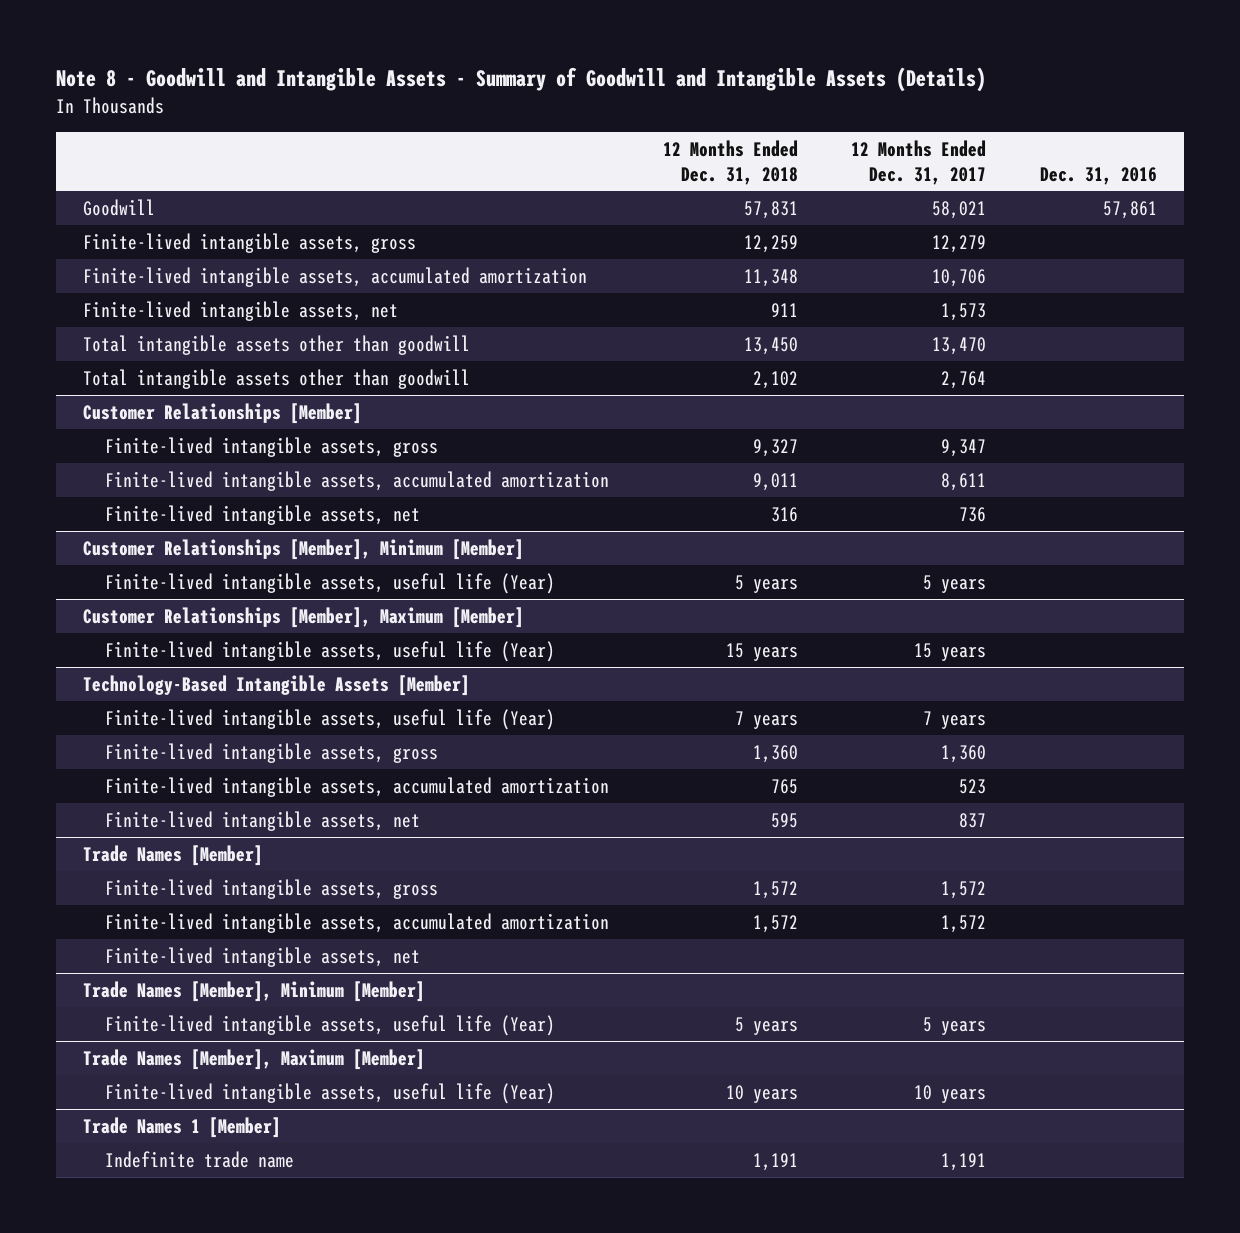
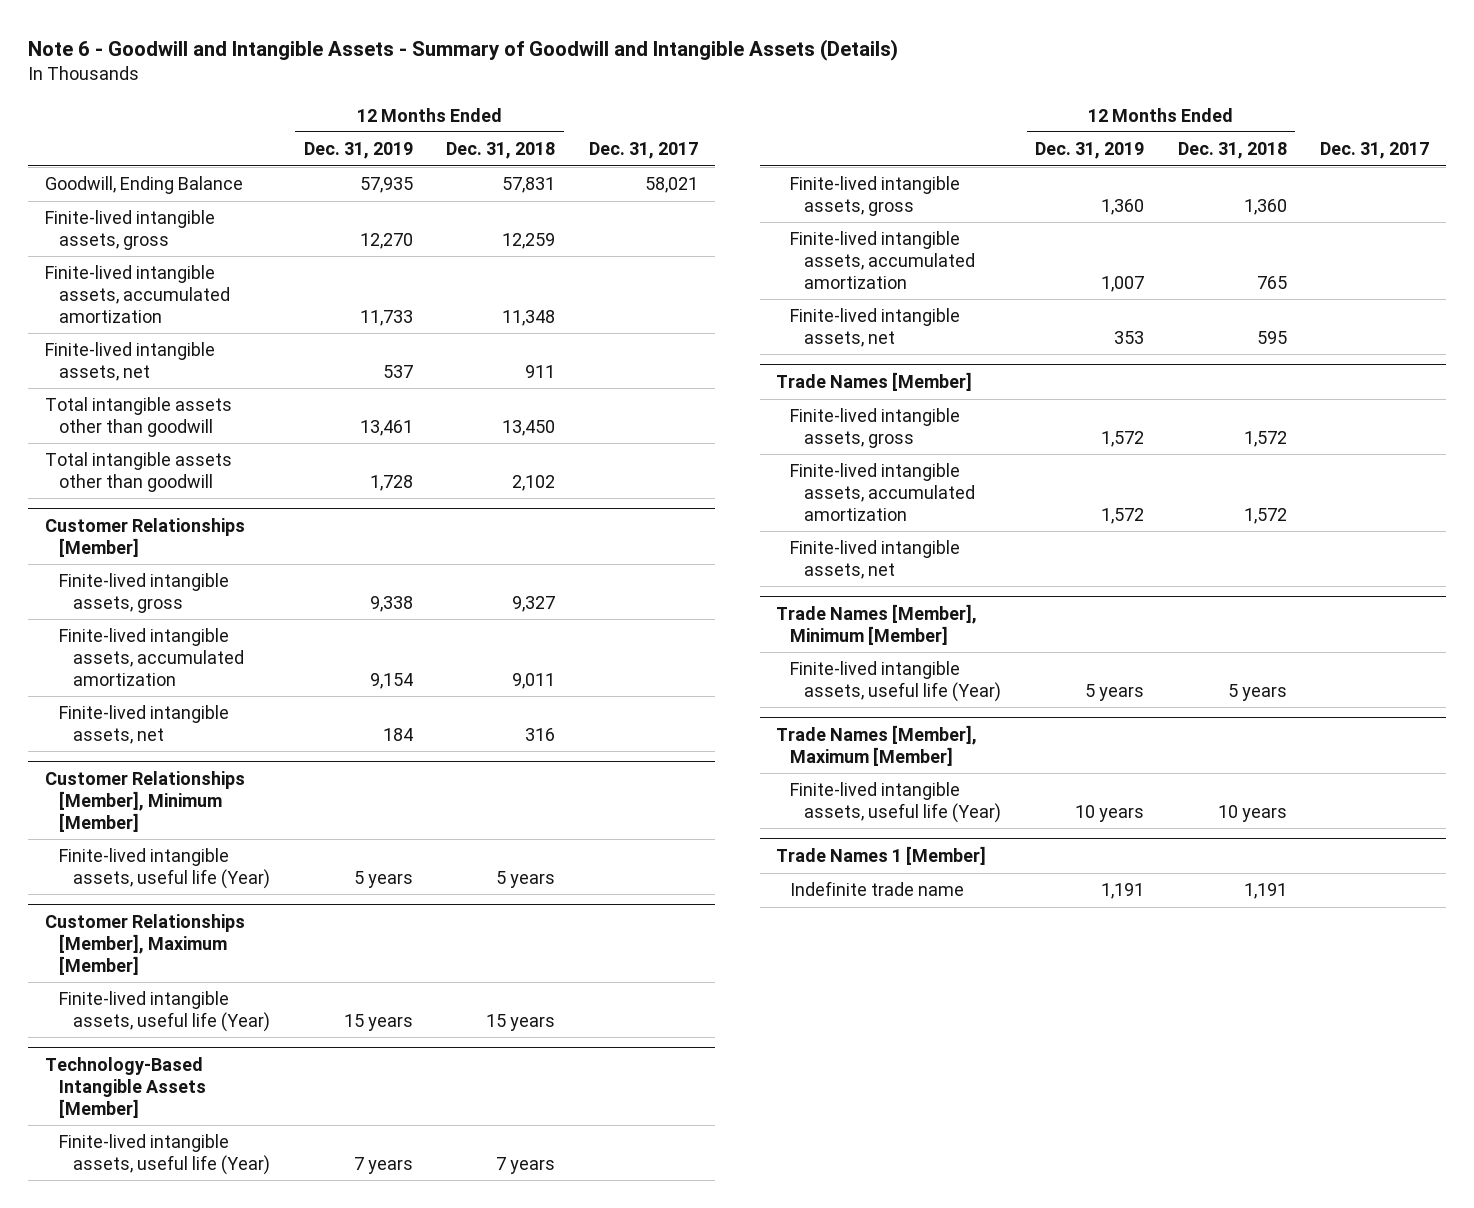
- Note 8 - Goodwill and Intangible Assets - Summary of Goodwill and Intangible Assets (Details)
+ Note 6 - Goodwill and Intangible Assets - Summary of Goodwill and Intangible Assets (Details)
- | 12 Months Ended Dec. 31, 2018 | 12 Months Ended Dec. 31, 2017 | Dec. 31, 2016
+ | 12 Months Ended Dec. 31, 2019 | 12 Months Ended Dec. 31, 2018 | Dec. 31, 2017
- Goodwill | 57,831 | 58,021 | 57,861
+ Goodwill, Ending Balance | 57,935 | 57,831 | 58,021

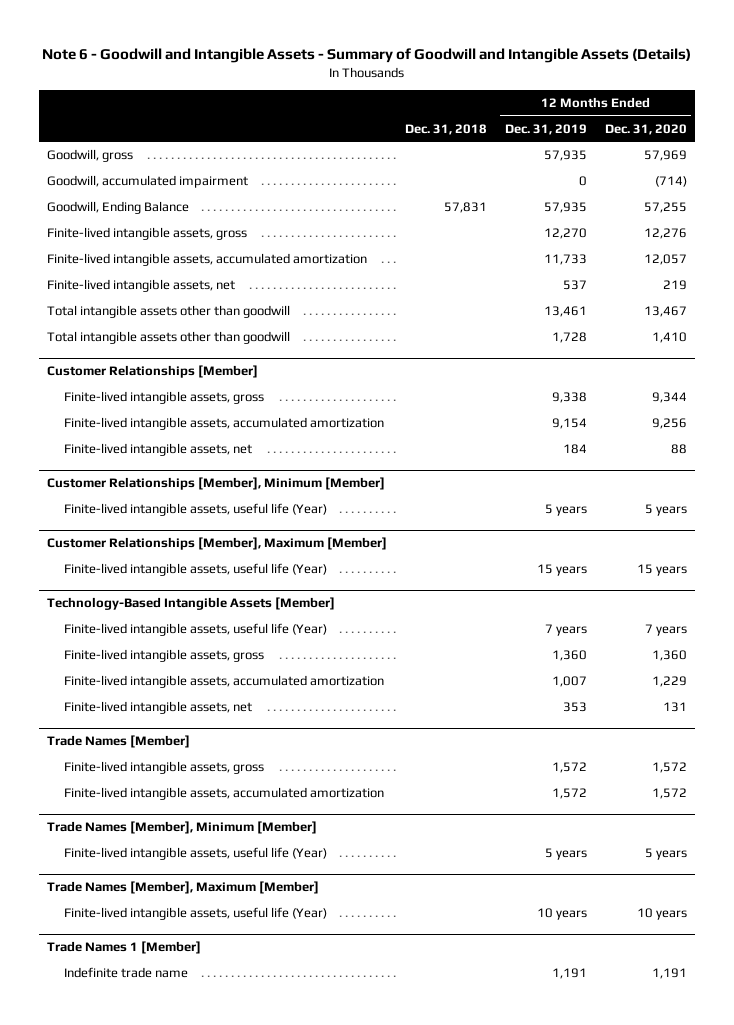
- | 12 Months Ended Dec. 31, 2019 | 12 Months Ended Dec. 31, 2018 | Dec. 31, 2017
+ | Dec. 31, 2018 | 12 Months Ended Dec. 31, 2019 | 12 Months Ended Dec. 31, 2020
+ Goodwill, gross | | 57,935 | 57,969
+ Goodwill, accumulated impairment | | 0 | (714)
@ Trade Names [Member]
- Finite-lived intangible assets, net

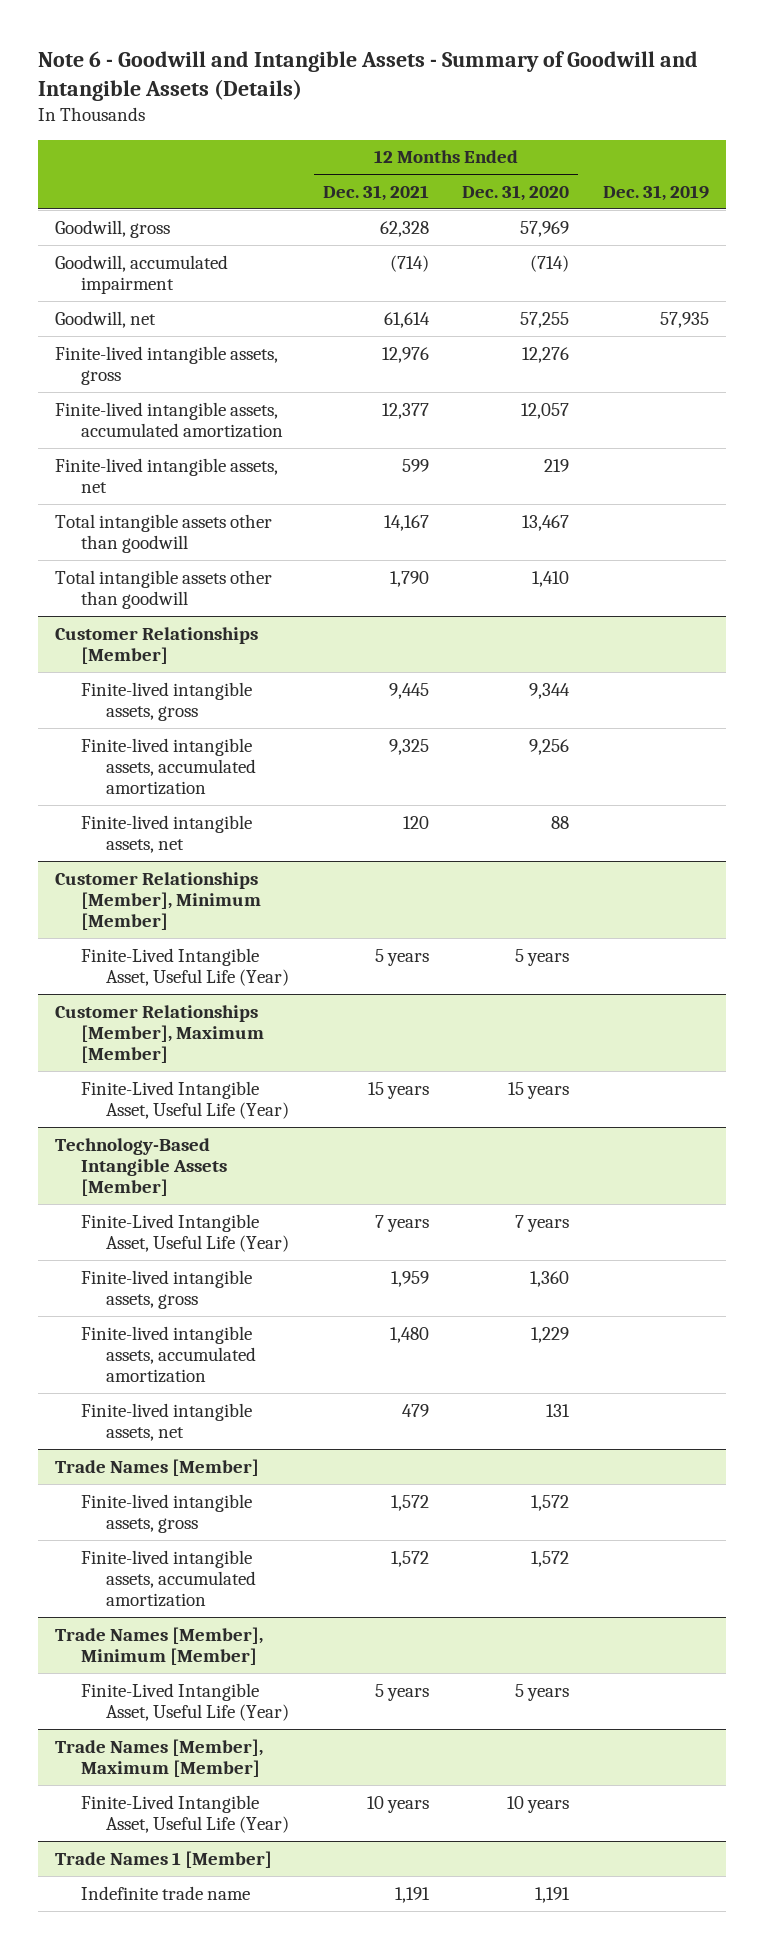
- | Dec. 31, 2018 | 12 Months Ended Dec. 31, 2019 | 12 Months Ended Dec. 31, 2020
+ | 12 Months Ended Dec. 31, 2021 | 12 Months Ended Dec. 31, 2020 | Dec. 31, 2019
- Goodwill, Ending Balance | 57,831 | 57,935 | 57,255
+ Goodwill, net | 61,614 | 57,255 | 57,935
@ Customer Relationships [Member], Minimum [Member]
- Finite-lived intangible assets, useful life (Year) | | 5 years | 5 years
+ Finite-Lived Intangible Asset, Useful Life (Year) | 5 years | 5 years |
@ Customer Relationships [Member], Maximum [Member]
- Finite-lived intangible assets, useful life (Year) | | 15 years | 15 years
+ Finite-Lived Intangible Asset, Useful Life (Year) | 15 years | 15 years |
@ Technology-Based Intangible Assets [Member]
- Finite-lived intangible assets, useful life (Year) | | 7 years | 7 years
+ Finite-Lived Intangible Asset, Useful Life (Year) | 7 years | 7 years |
@ Trade Names [Member], Minimum [Member]
- Finite-lived intangible assets, useful life (Year) | | 5 years | 5 years
+ Finite-Lived Intangible Asset, Useful Life (Year) | 5 years | 5 years |
@ Trade Names [Member], Maximum [Member]
- Finite-lived intangible assets, useful life (Year) | | 10 years | 10 years
+ Finite-Lived Intangible Asset, Useful Life (Year) | 10 years | 10 years |

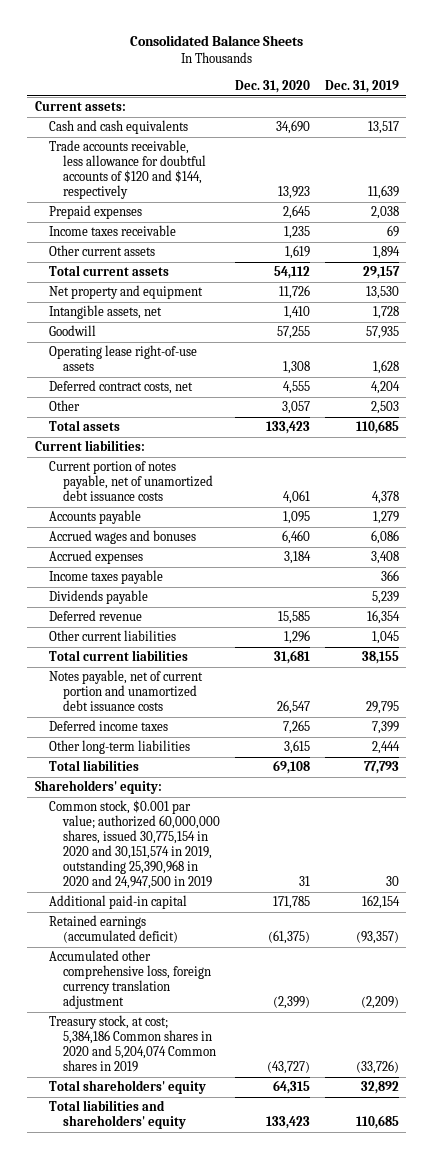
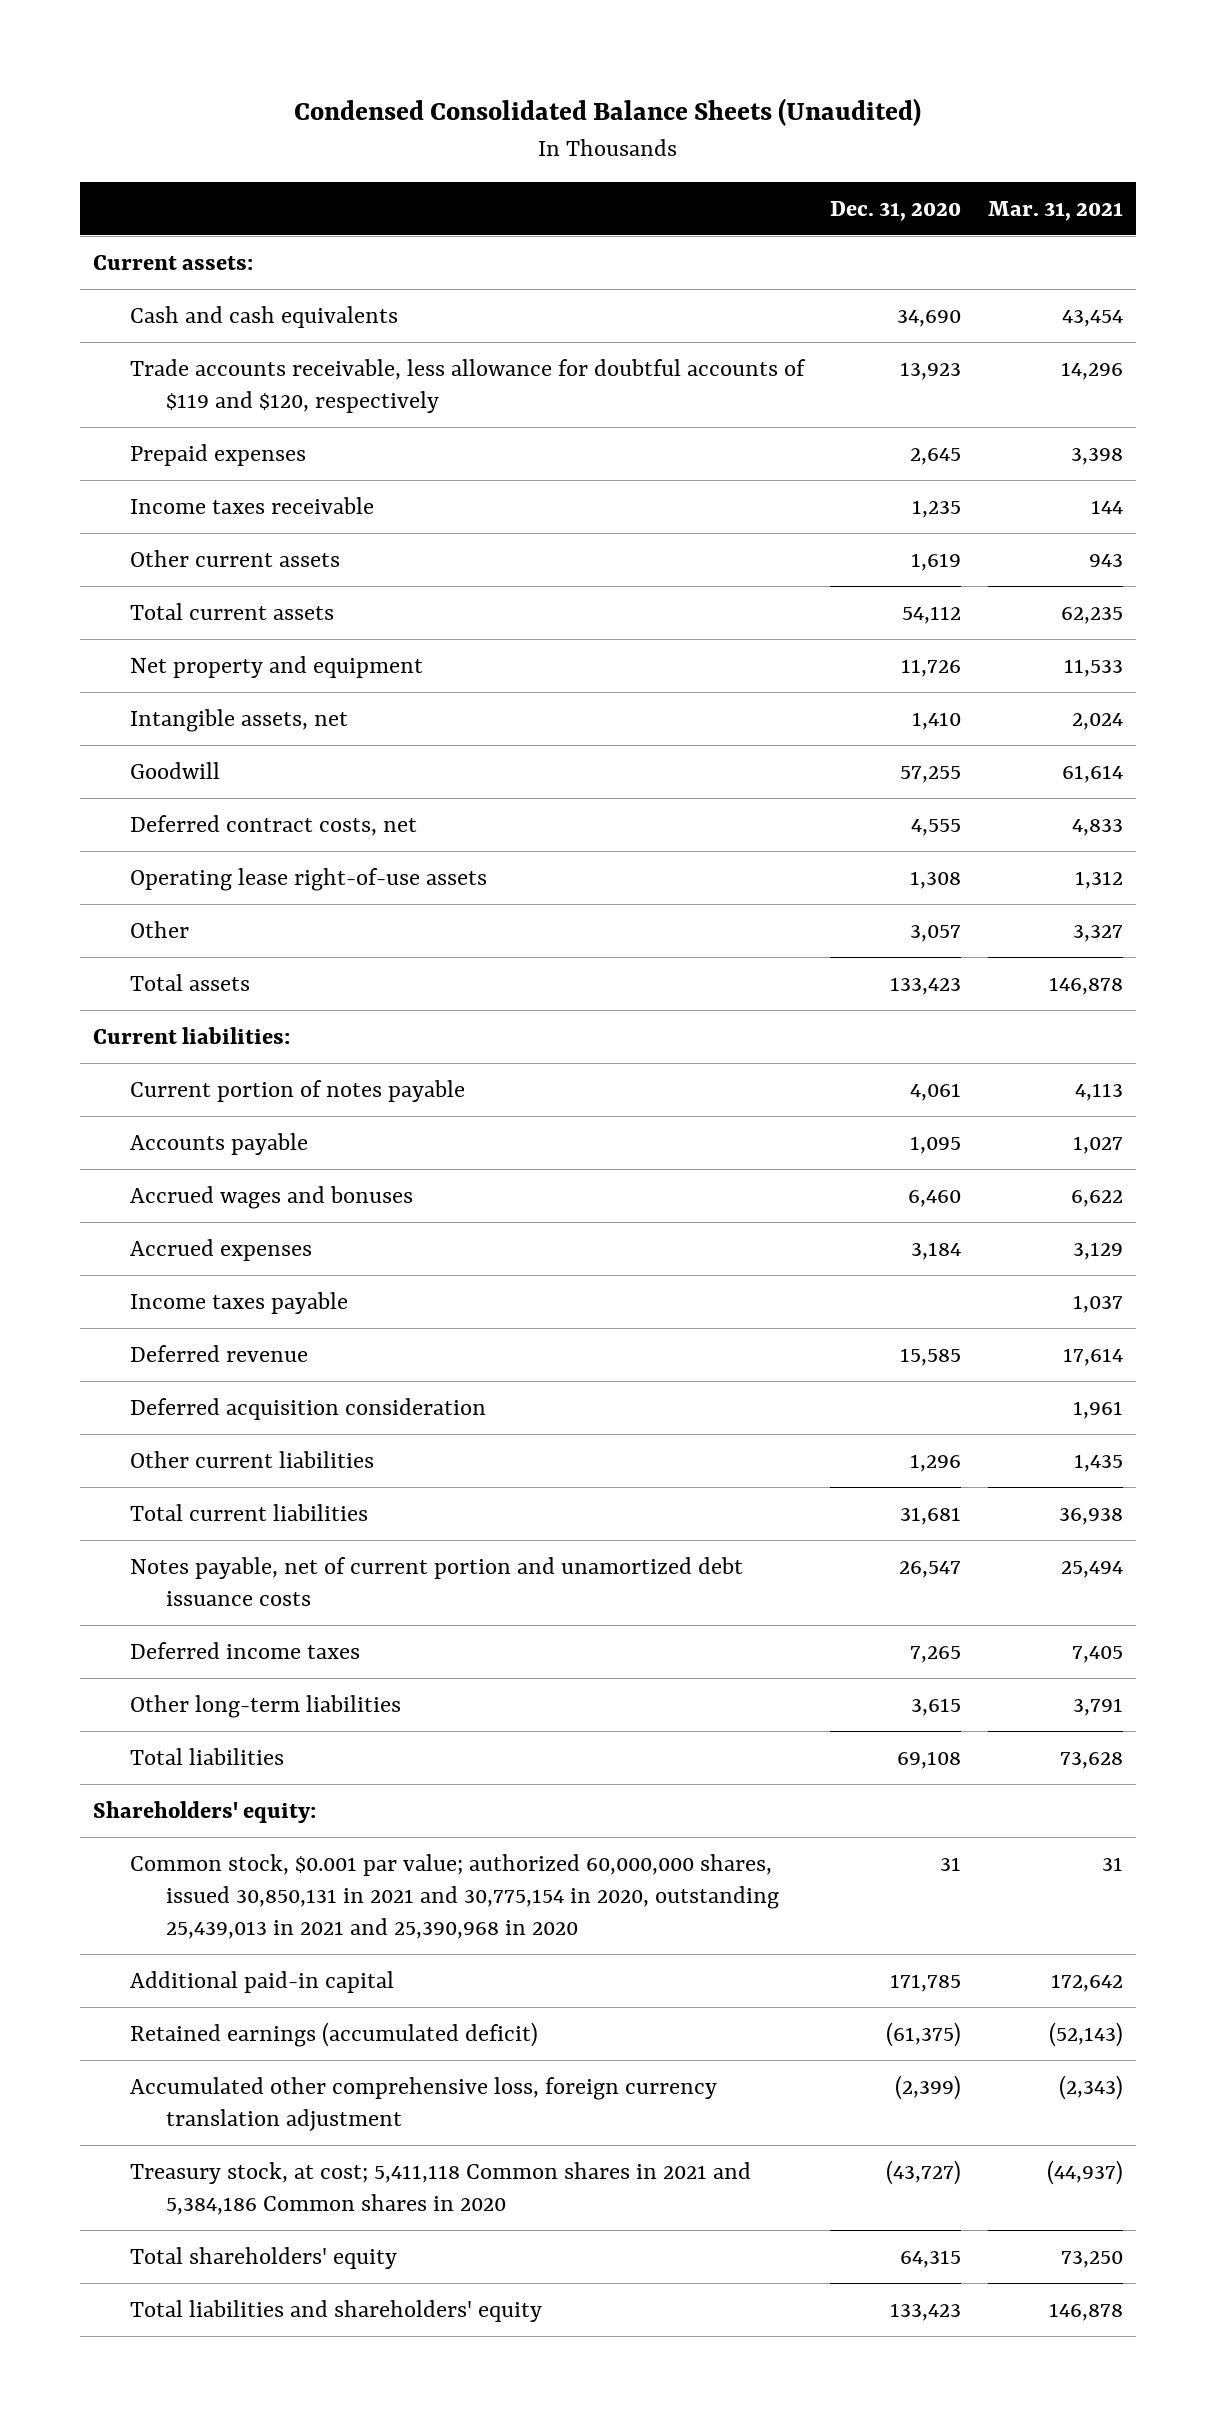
- Consolidated Balance Sheets
+ Condensed Consolidated Balance Sheets (Unaudited)
- | Dec. 31, 2020 | Dec. 31, 2019
+ | Dec. 31, 2020 | Mar. 31, 2021
- Trade accounts receivable, less allowance for doubtful accounts of $120 and $144, respectively | 13,923 | 11,639
+ Trade accounts receivable, less allowance for doubtful accounts of $119 and $120, respectively | 13,923 | 14,296
moved down: Operating lease right-of-use assets | 1,308 | 1,312
- Current portion of notes payable, net of unamortized debt issuance costs | 4,061 | 4,378
+ Current portion of notes payable | 4,061 | 4,113
- Dividends payable | | 5,239
+ Deferred acquisition consideration | | 1,961
- Common stock, $0.001 par value; authorized 60,000,000 shares, issued 30,775,154 in 2020 and 30,151,574 in 2019, outstanding 25,390,968 in 2020 and 24,947,500 in 2019 | 31 | 30
+ Common stock, $0.001 par value; authorized 60,000,000 shares, issued 30,850,131 in 2021 and 30,775,154 in 2020, outstanding 25,439,013 in 2021 and 25,390,968 in 2020 | 31 | 31
- Treasury stock, at cost; 5,384,186 Common shares in 2020 and 5,204,074 Common shares in 2019 | (43,727) | (33,726)
+ Treasury stock, at cost; 5,411,118 Common shares in 2021 and 5,384,186 Common shares in 2020 | (43,727) | (44,937)

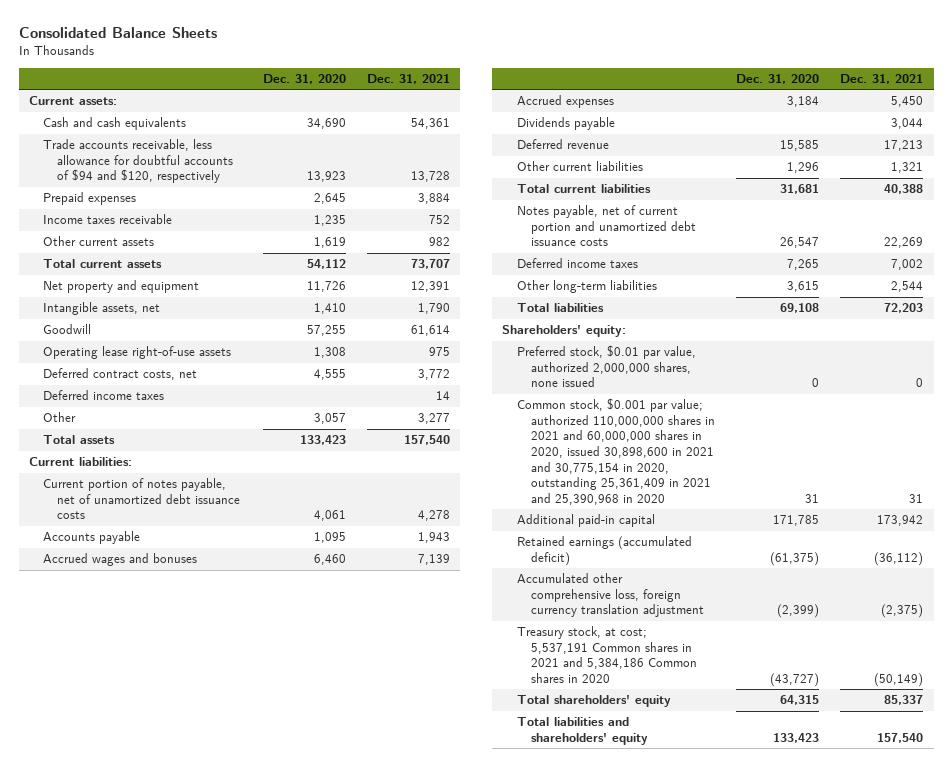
- Condensed Consolidated Balance Sheets (Unaudited)
+ Consolidated Balance Sheets
- | Dec. 31, 2020 | Mar. 31, 2021
+ | Dec. 31, 2020 | Dec. 31, 2021
- Trade accounts receivable, less allowance for doubtful accounts of $119 and $120, respectively | 13,923 | 14,296
+ Trade accounts receivable, less allowance for doubtful accounts of $94 and $120, respectively | 13,923 | 13,728
moved down: Deferred contract costs, net | 4,555 | 3,772
+ Deferred income taxes | | 14
- Current portion of notes payable | 4,061 | 4,113
+ Current portion of notes payable, net of unamortized debt issuance costs | 4,061 | 4,278
- Income taxes payable | | 1,037
+ Dividends payable | | 3,044
- Deferred acquisition consideration | | 1,961
- Common stock, $0.001 par value; authorized 60,000,000 shares, issued 30,850,131 in 2021 and 30,775,154 in 2020, outstanding 25,439,013 in 2021 and 25,390,968 in 2020 | 31 | 31
+ Preferred stock, $0.01 par value, authorized 2,000,000 shares, none issued | 0 | 0
+ Common stock, $0.001 par value; authorized 110,000,000 shares in 2021 and 60,000,000 shares in 2020, issued 30,898,600 in 2021 and 30,775,154 in 2020, outstanding 25,361,409 in 2021 and 25,390,968 in 2020 | 31 | 31
- Treasury stock, at cost; 5,411,118 Common shares in 2021 and 5,384,186 Common shares in 2020 | (43,727) | (44,937)
+ Treasury stock, at cost; 5,537,191 Common shares in 2021 and 5,384,186 Common shares in 2020 | (43,727) | (50,149)

